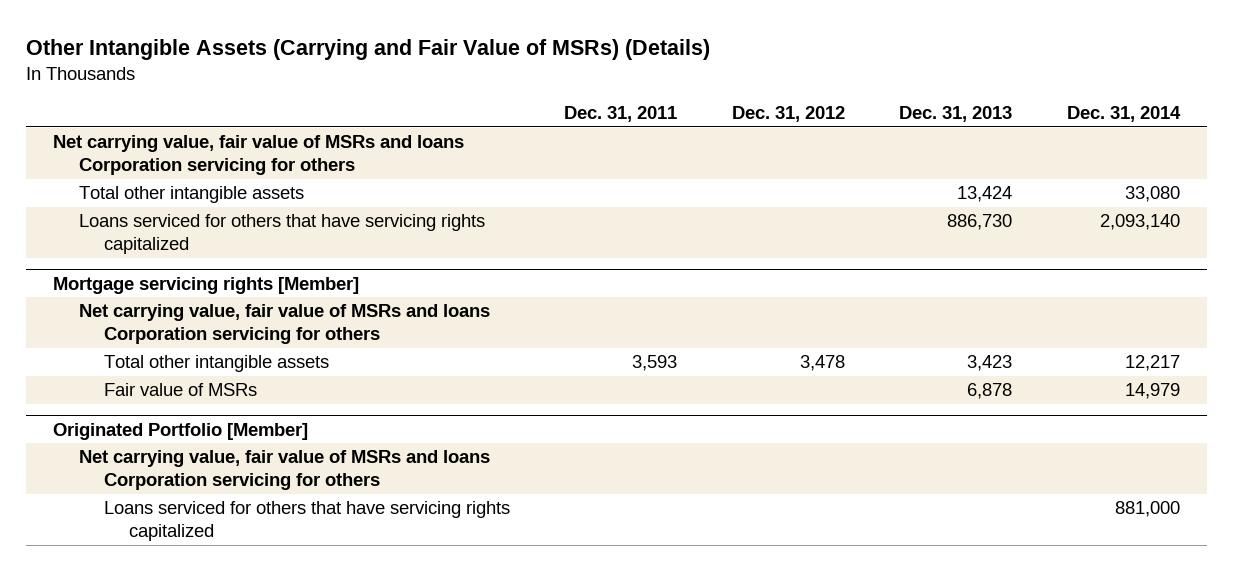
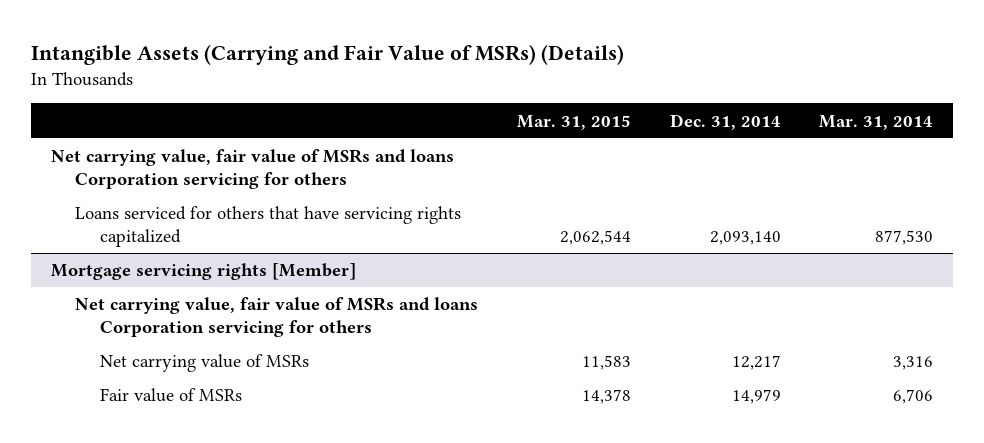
- Other Intangible Assets (Carrying and Fair Value of MSRs) (Details)
+ Intangible Assets (Carrying and Fair Value of MSRs) (Details)
- | Dec. 31, 2011 | Dec. 31, 2012 | Dec. 31, 2013 | Dec. 31, 2014
+ | Mar. 31, 2015 | Dec. 31, 2014 | Mar. 31, 2014
- Total other intangible assets | | | 13,424 | 33,080
@ Mortgage servicing rights [Member]
- Total other intangible assets | 3,593 | 3,478 | 3,423 | 12,217
+ Net carrying value of MSRs | 11,583 | 12,217 | 3,316
- Originated Portfolio [Member]
- Net carrying value, fair value of MSRs and loans Corporation servicing for others
- Loans serviced for others that have servicing rights capitalized | | | | 881,000

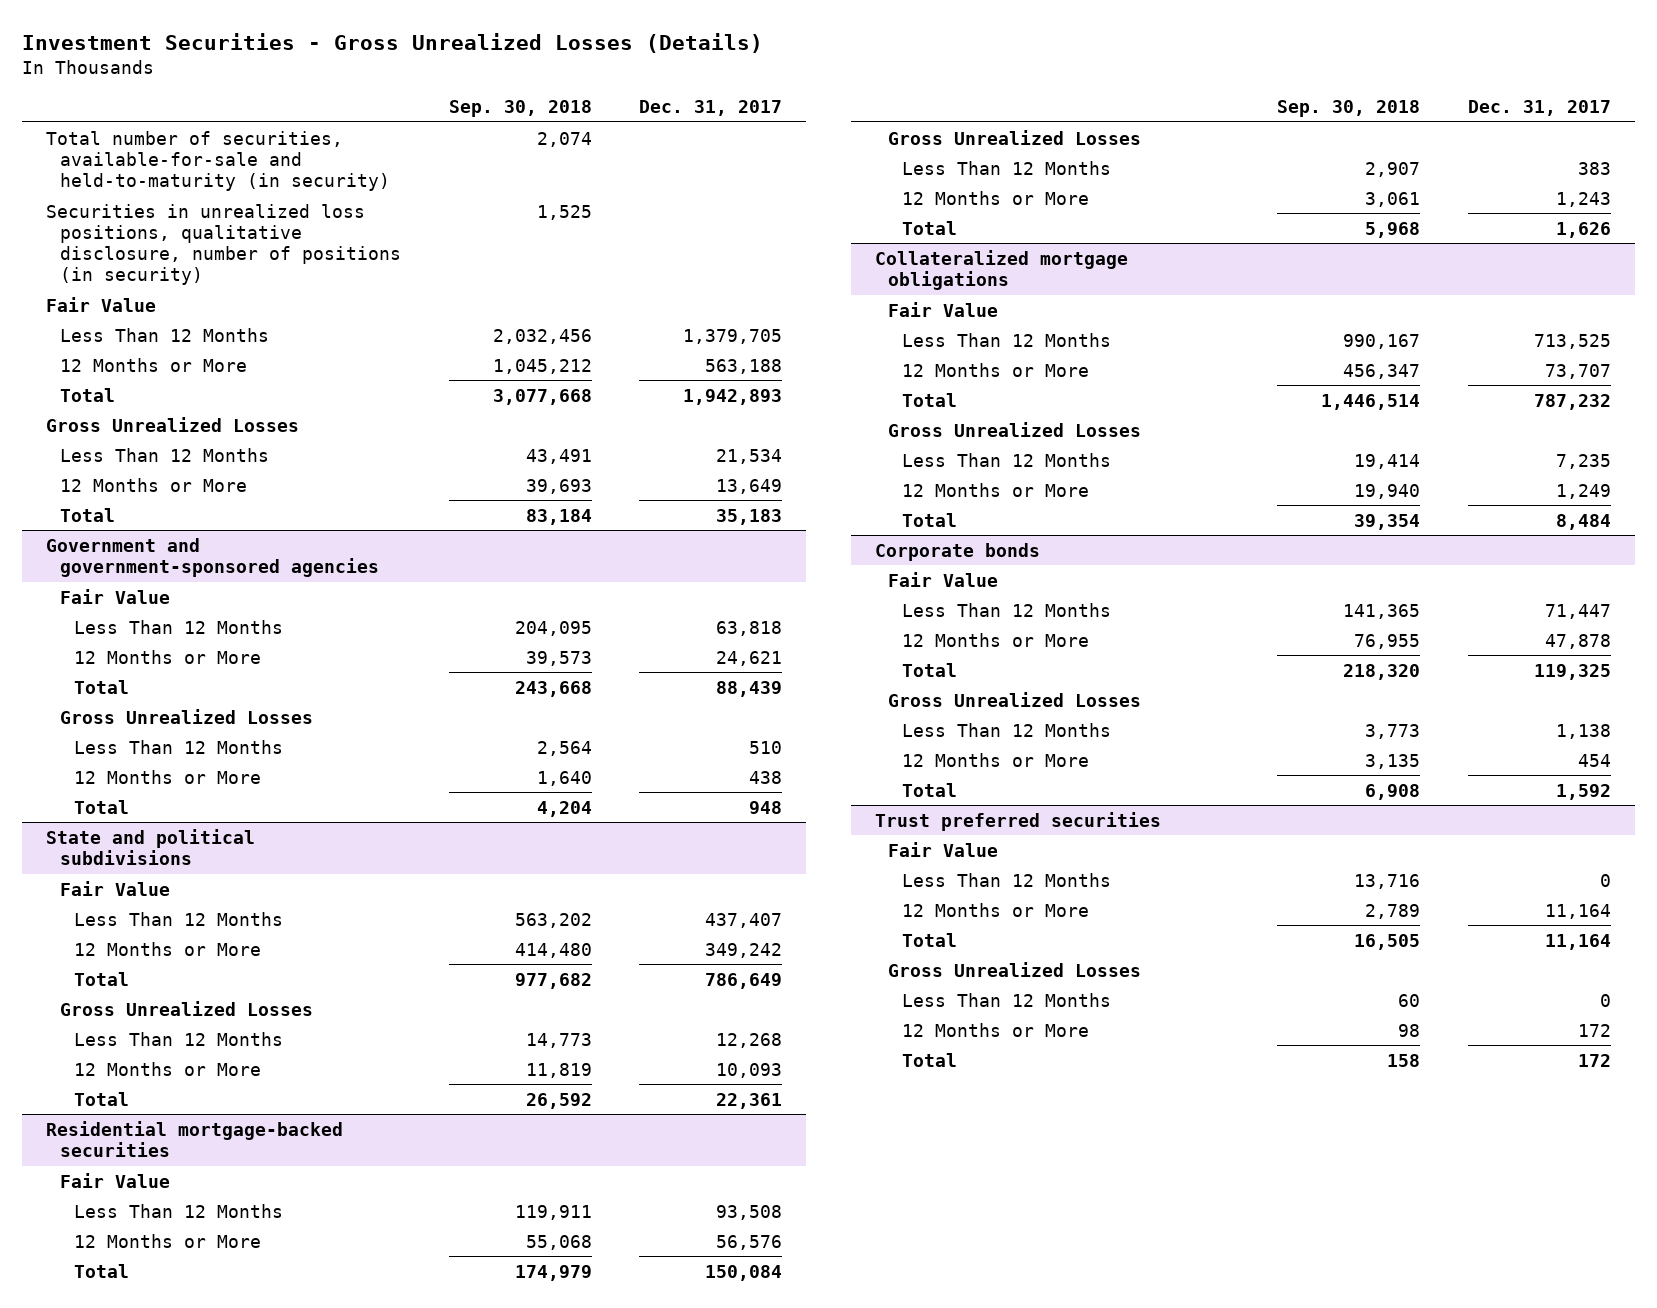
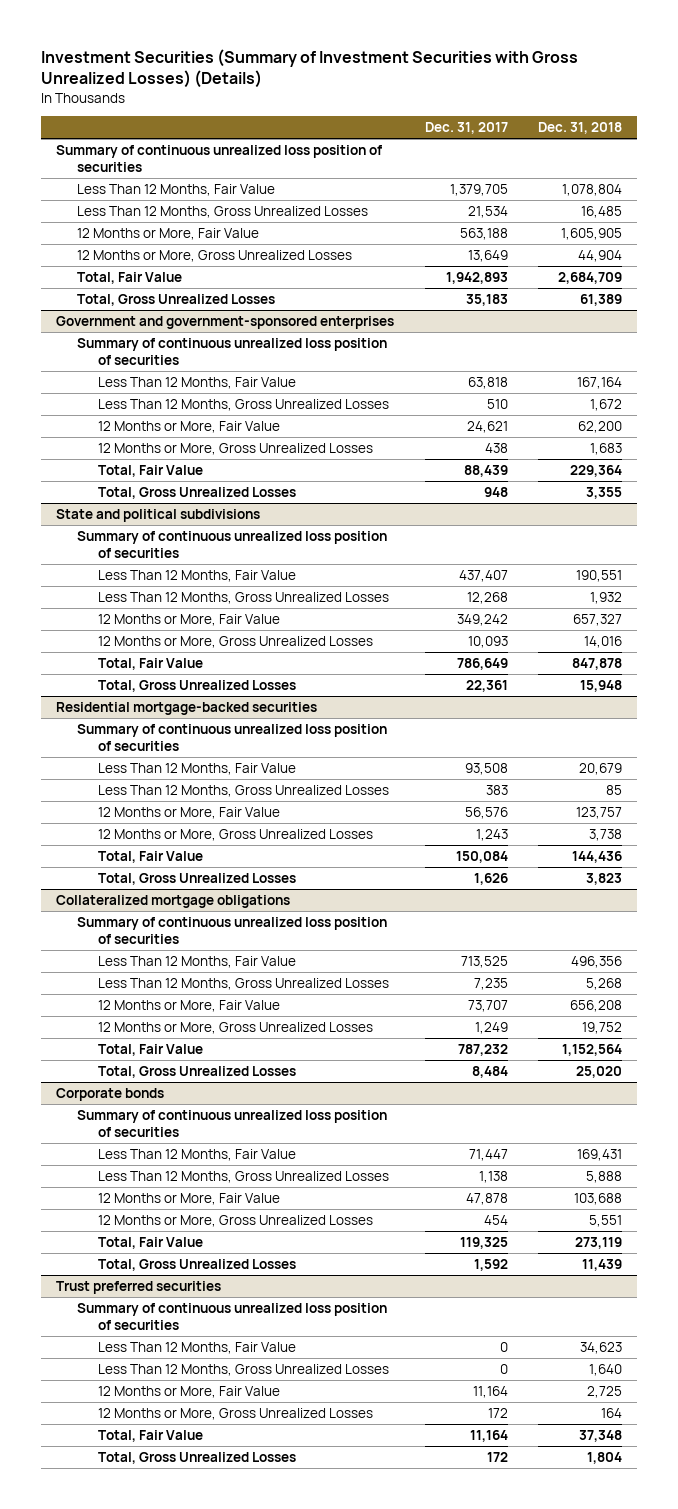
- Investment Securities - Gross Unrealized Losses (Details)
+ Investment Securities (Summary of Investment Securities with Gross Unrealized Losses) (Details)
- | Sep. 30, 2018 | Dec. 31, 2017
+ | Dec. 31, 2017 | Dec. 31, 2018
- Total number of securities, available-for-sale and held-to-maturity (in security) | 2,074 |
- Securities in unrealized loss positions, qualitative disclosure, number of positions (in security) | 1,525 |
- Fair Value
- Less Than 12 Months | 2,032,456 | 1,379,705
- 12 Months or More | 1,045,212 | 563,188
- Total | 3,077,668 | 1,942,893
- Gross Unrealized Losses
- Less Than 12 Months | 43,491 | 21,534
- 12 Months or More | 39,693 | 13,649
- Total | 83,184 | 35,183
- Government and government-sponsored agencies
- Fair Value
- Less Than 12 Months | 204,095 | 63,818
- 12 Months or More | 39,573 | 24,621
- Total | 243,668 | 88,439
- Gross Unrealized Losses
- Less Than 12 Months | 2,564 | 510
- 12 Months or More | 1,640 | 438
- Total | 4,204 | 948
+ Summary of continuous unrealized loss position of securities
+ Less Than 12 Months, Fair Value | 1,379,705 | 1,078,804
+ Less Than 12 Months, Gross Unrealized Losses | 21,534 | 16,485
+ 12 Months or More, Fair Value | 563,188 | 1,605,905
+ 12 Months or More, Gross Unrealized Losses | 13,649 | 44,904
+ Total, Fair Value | 1,942,893 | 2,684,709
+ Total, Gross Unrealized Losses | 35,183 | 61,389
+ Government and government-sponsored enterprises
+ Summary of continuous unrealized loss position of securities
+ Less Than 12 Months, Fair Value | 63,818 | 167,164
+ Less Than 12 Months, Gross Unrealized Losses | 510 | 1,672
+ 12 Months or More, Fair Value | 24,621 | 62,200
+ 12 Months or More, Gross Unrealized Losses | 438 | 1,683
+ Total, Fair Value | 88,439 | 229,364
+ Total, Gross Unrealized Losses | 948 | 3,355
@ State and political subdivisions
- Fair Value
- Less Than 12 Months | 563,202 | 437,407
- 12 Months or More | 414,480 | 349,242
- Total | 977,682 | 786,649
- Gross Unrealized Losses
- Less Than 12 Months | 14,773 | 12,268
- 12 Months or More | 11,819 | 10,093
- Total | 26,592 | 22,361
+ Summary of continuous unrealized loss position of securities
+ Less Than 12 Months, Fair Value | 437,407 | 190,551
+ Less Than 12 Months, Gross Unrealized Losses | 12,268 | 1,932
+ 12 Months or More, Fair Value | 349,242 | 657,327
+ 12 Months or More, Gross Unrealized Losses | 10,093 | 14,016
+ Total, Fair Value | 786,649 | 847,878
+ Total, Gross Unrealized Losses | 22,361 | 15,948
@ Residential mortgage-backed securities
- Fair Value
- Less Than 12 Months | 119,911 | 93,508
- 12 Months or More | 55,068 | 56,576
- Total | 174,979 | 150,084
- Gross Unrealized Losses
- Less Than 12 Months | 2,907 | 383
- 12 Months or More | 3,061 | 1,243
- Total | 5,968 | 1,626
+ Summary of continuous unrealized loss position of securities
+ Less Than 12 Months, Fair Value | 93,508 | 20,679
+ Less Than 12 Months, Gross Unrealized Losses | 383 | 85
+ 12 Months or More, Fair Value | 56,576 | 123,757
+ 12 Months or More, Gross Unrealized Losses | 1,243 | 3,738
+ Total, Fair Value | 150,084 | 144,436
+ Total, Gross Unrealized Losses | 1,626 | 3,823
@ Collateralized mortgage obligations
- Fair Value
- Less Than 12 Months | 990,167 | 713,525
- 12 Months or More | 456,347 | 73,707
- Total | 1,446,514 | 787,232
- Gross Unrealized Losses
- Less Than 12 Months | 19,414 | 7,235
- 12 Months or More | 19,940 | 1,249
- Total | 39,354 | 8,484
+ Summary of continuous unrealized loss position of securities
+ Less Than 12 Months, Fair Value | 713,525 | 496,356
+ Less Than 12 Months, Gross Unrealized Losses | 7,235 | 5,268
+ 12 Months or More, Fair Value | 73,707 | 656,208
+ 12 Months or More, Gross Unrealized Losses | 1,249 | 19,752
+ Total, Fair Value | 787,232 | 1,152,564
+ Total, Gross Unrealized Losses | 8,484 | 25,020
@ Corporate bonds
- Fair Value
- Less Than 12 Months | 141,365 | 71,447
- 12 Months or More | 76,955 | 47,878
- Total | 218,320 | 119,325
- Gross Unrealized Losses
- Less Than 12 Months | 3,773 | 1,138
- 12 Months or More | 3,135 | 454
- Total | 6,908 | 1,592
+ Summary of continuous unrealized loss position of securities
+ Less Than 12 Months, Fair Value | 71,447 | 169,431
+ Less Than 12 Months, Gross Unrealized Losses | 1,138 | 5,888
+ 12 Months or More, Fair Value | 47,878 | 103,688
+ 12 Months or More, Gross Unrealized Losses | 454 | 5,551
+ Total, Fair Value | 119,325 | 273,119
+ Total, Gross Unrealized Losses | 1,592 | 11,439
@ Trust preferred securities
- Fair Value
- Less Than 12 Months | 13,716 | 0
- 12 Months or More | 2,789 | 11,164
- Total | 16,505 | 11,164
- Gross Unrealized Losses
- Less Than 12 Months | 60 | 0
- 12 Months or More | 98 | 172
- Total | 158 | 172
+ Summary of continuous unrealized loss position of securities
+ Less Than 12 Months, Fair Value | 0 | 34,623
+ Less Than 12 Months, Gross Unrealized Losses | 0 | 1,640
+ 12 Months or More, Fair Value | 11,164 | 2,725
+ 12 Months or More, Gross Unrealized Losses | 172 | 164
+ Total, Fair Value | 11,164 | 37,348
+ Total, Gross Unrealized Losses | 172 | 1,804

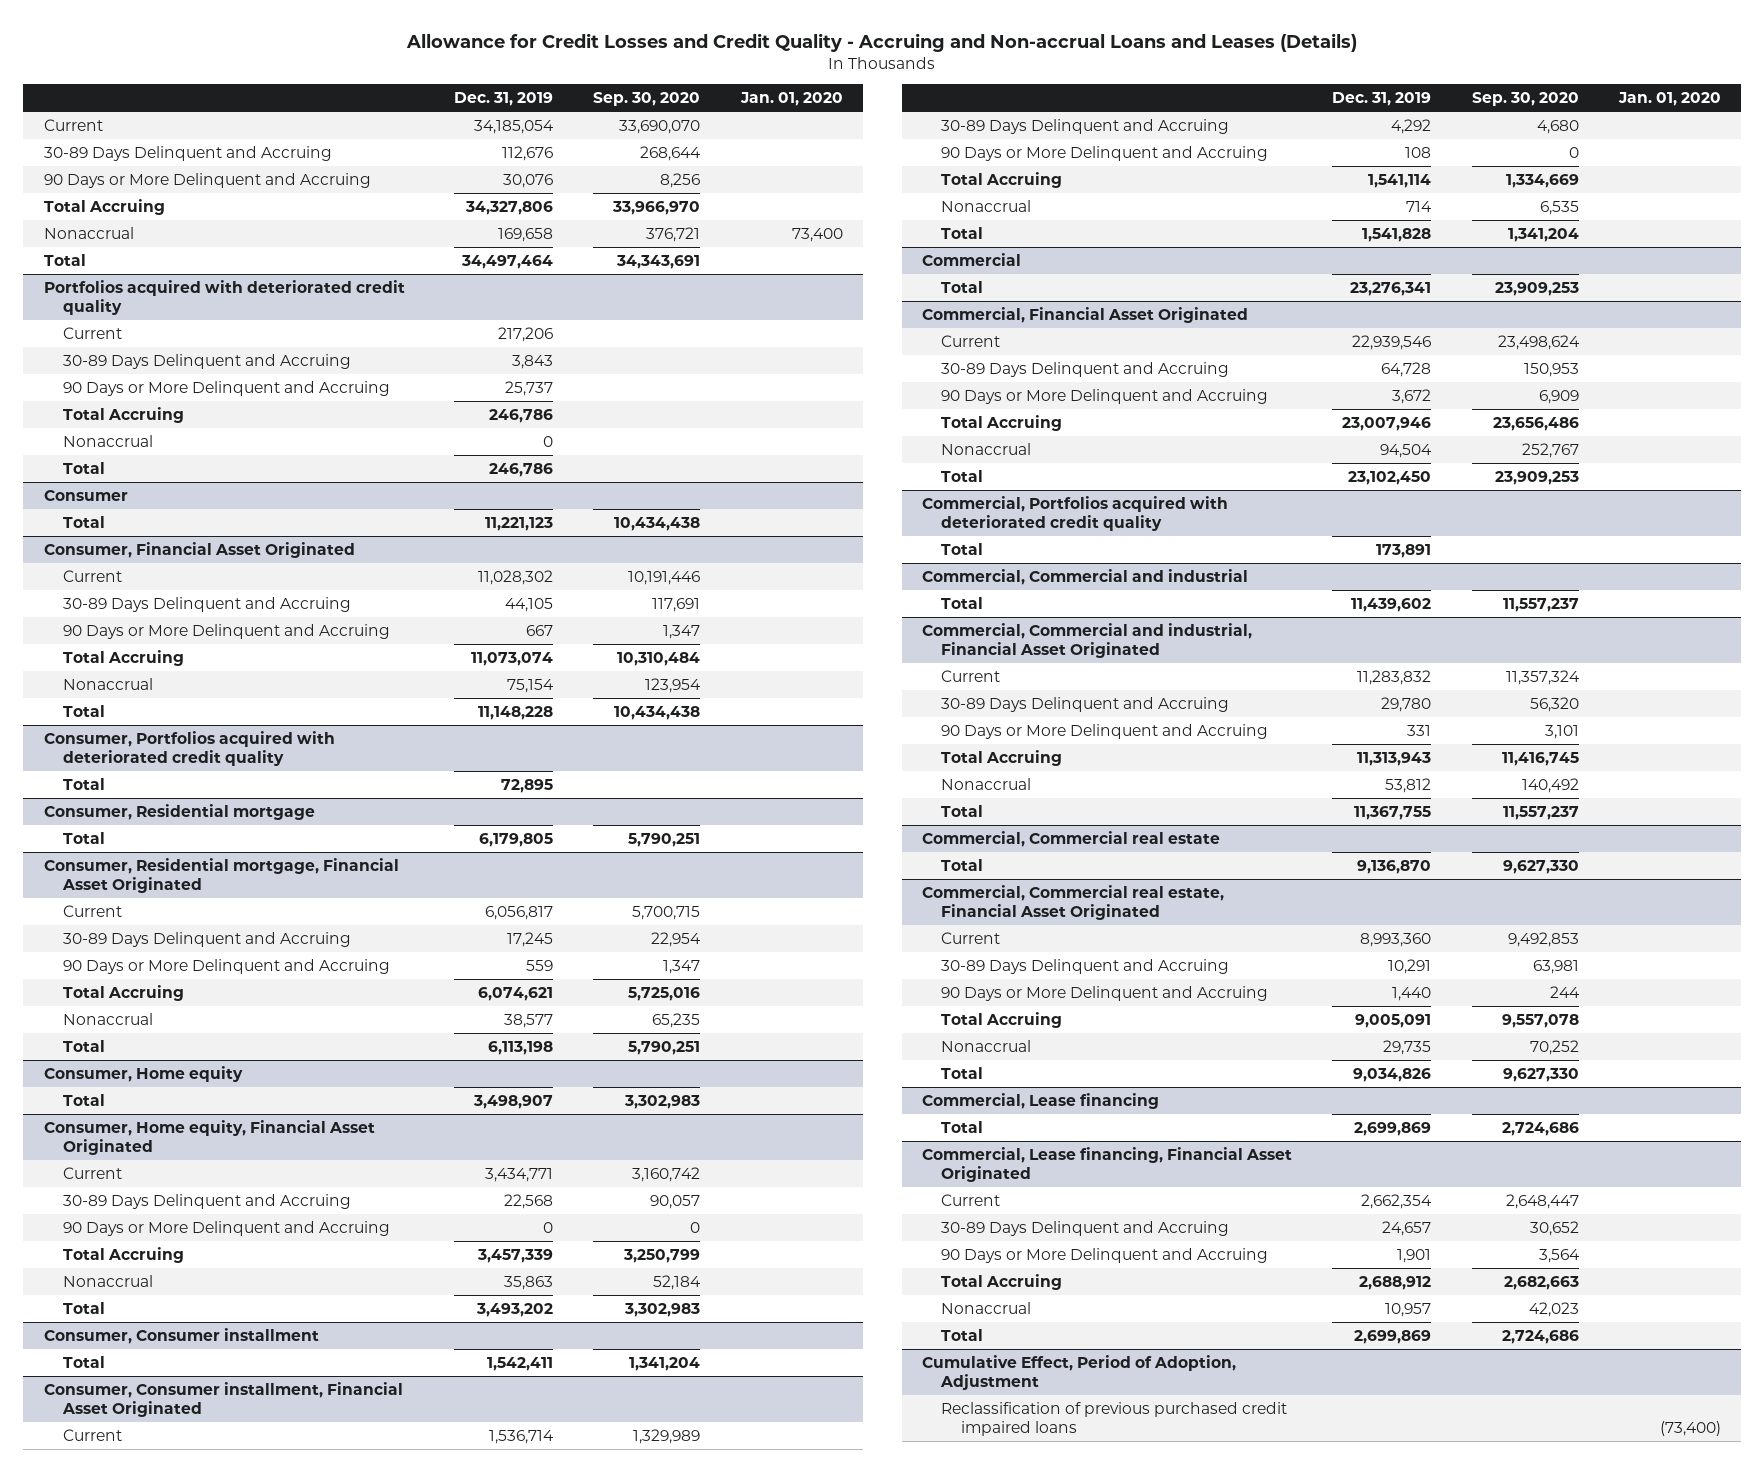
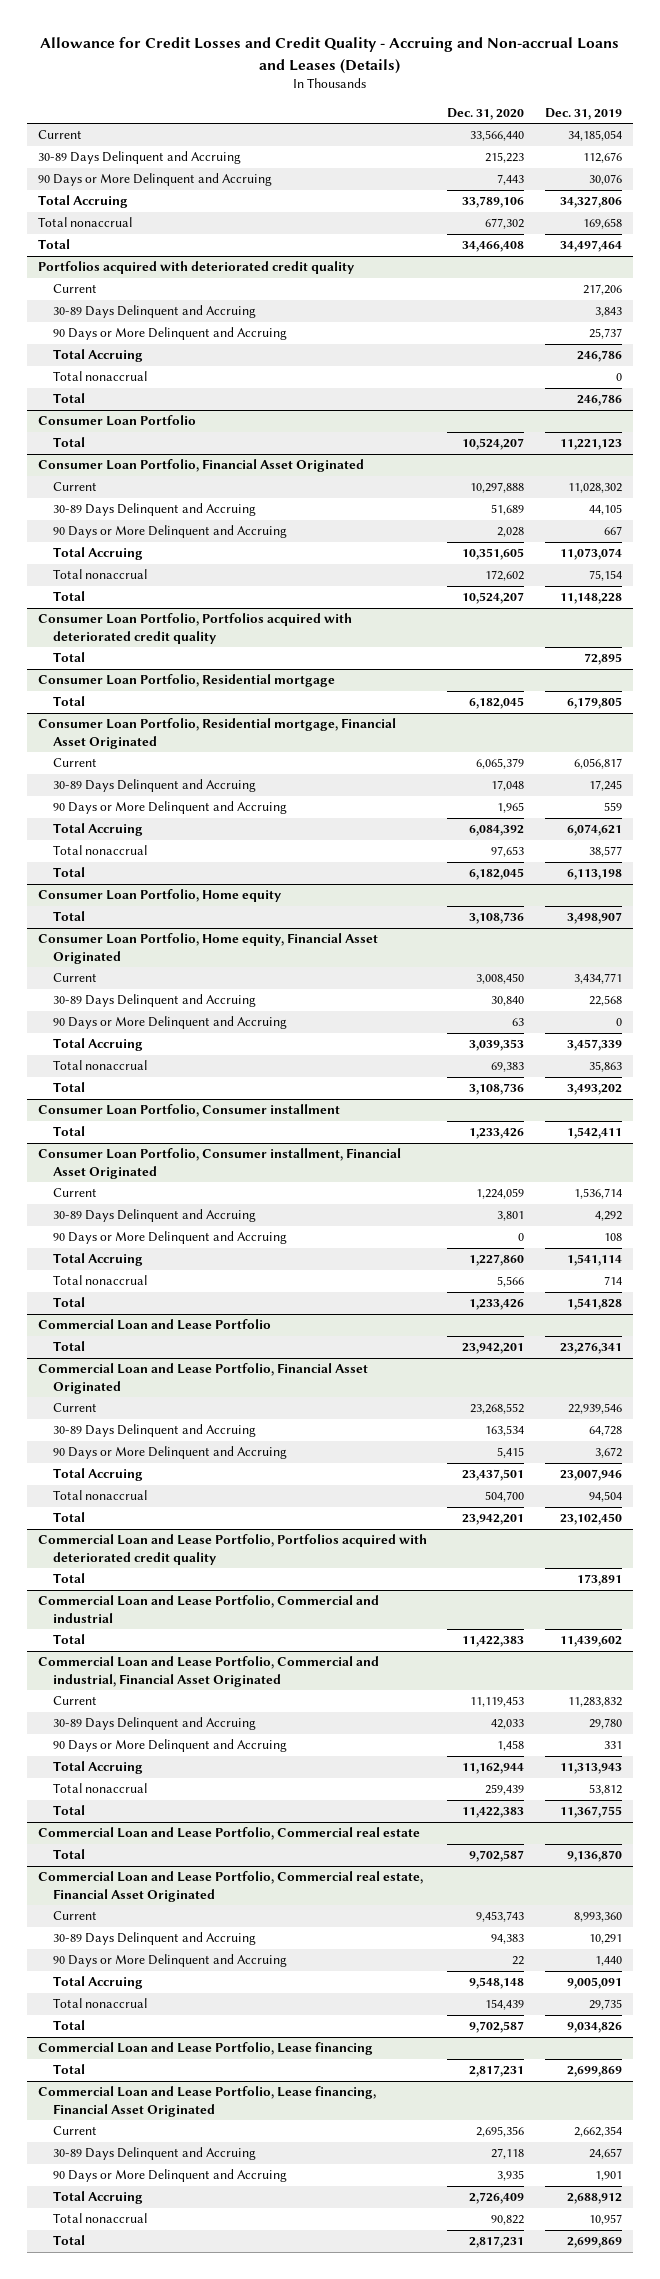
- | Dec. 31, 2019 | Sep. 30, 2020 | Jan. 01, 2020
+ | Dec. 31, 2020 | Dec. 31, 2019
- Nonaccrual | 169,658 | 376,721 | 73,400
+ Total nonaccrual | 677,302 | 169,658
@ Portfolios acquired with deteriorated credit quality
- Nonaccrual | 0 | |
+ Total nonaccrual | | 0
- Consumer
+ Consumer Loan Portfolio
- Consumer, Financial Asset Originated
+ Consumer Loan Portfolio, Financial Asset Originated
- Nonaccrual | 75,154 | 123,954 |
+ Total nonaccrual | 172,602 | 75,154
- Consumer, Portfolios acquired with deteriorated credit quality
+ Consumer Loan Portfolio, Portfolios acquired with deteriorated credit quality
- Consumer, Residential mortgage
+ Consumer Loan Portfolio, Residential mortgage
- Consumer, Residential mortgage, Financial Asset Originated
+ Consumer Loan Portfolio, Residential mortgage, Financial Asset Originated
- Nonaccrual | 38,577 | 65,235 |
+ Total nonaccrual | 97,653 | 38,577
- Consumer, Home equity
+ Consumer Loan Portfolio, Home equity
- Consumer, Home equity, Financial Asset Originated
+ Consumer Loan Portfolio, Home equity, Financial Asset Originated
- Nonaccrual | 35,863 | 52,184 |
+ Total nonaccrual | 69,383 | 35,863
- Consumer, Consumer installment
+ Consumer Loan Portfolio, Consumer installment
- Consumer, Consumer installment, Financial Asset Originated
+ Consumer Loan Portfolio, Consumer installment, Financial Asset Originated
- Nonaccrual | 714 | 6,535 |
+ Total nonaccrual | 5,566 | 714
- Commercial
+ Commercial Loan and Lease Portfolio
- Commercial, Financial Asset Originated
+ Commercial Loan and Lease Portfolio, Financial Asset Originated
- Nonaccrual | 94,504 | 252,767 |
+ Total nonaccrual | 504,700 | 94,504
- Commercial, Portfolios acquired with deteriorated credit quality
+ Commercial Loan and Lease Portfolio, Portfolios acquired with deteriorated credit quality
- Commercial, Commercial and industrial
+ Commercial Loan and Lease Portfolio, Commercial and industrial
- Commercial, Commercial and industrial, Financial Asset Originated
+ Commercial Loan and Lease Portfolio, Commercial and industrial, Financial Asset Originated
- Nonaccrual | 53,812 | 140,492 |
+ Total nonaccrual | 259,439 | 53,812
- Commercial, Commercial real estate
+ Commercial Loan and Lease Portfolio, Commercial real estate
- Commercial, Commercial real estate, Financial Asset Originated
+ Commercial Loan and Lease Portfolio, Commercial real estate, Financial Asset Originated
- Nonaccrual | 29,735 | 70,252 |
+ Total nonaccrual | 154,439 | 29,735
- Commercial, Lease financing
+ Commercial Loan and Lease Portfolio, Lease financing
- Commercial, Lease financing, Financial Asset Originated
+ Commercial Loan and Lease Portfolio, Lease financing, Financial Asset Originated
- Nonaccrual | 10,957 | 42,023 |
+ Total nonaccrual | 90,822 | 10,957
- Cumulative Effect, Period of Adoption, Adjustment
- Reclassification of previous purchased credit impaired loans | | | (73,400)

